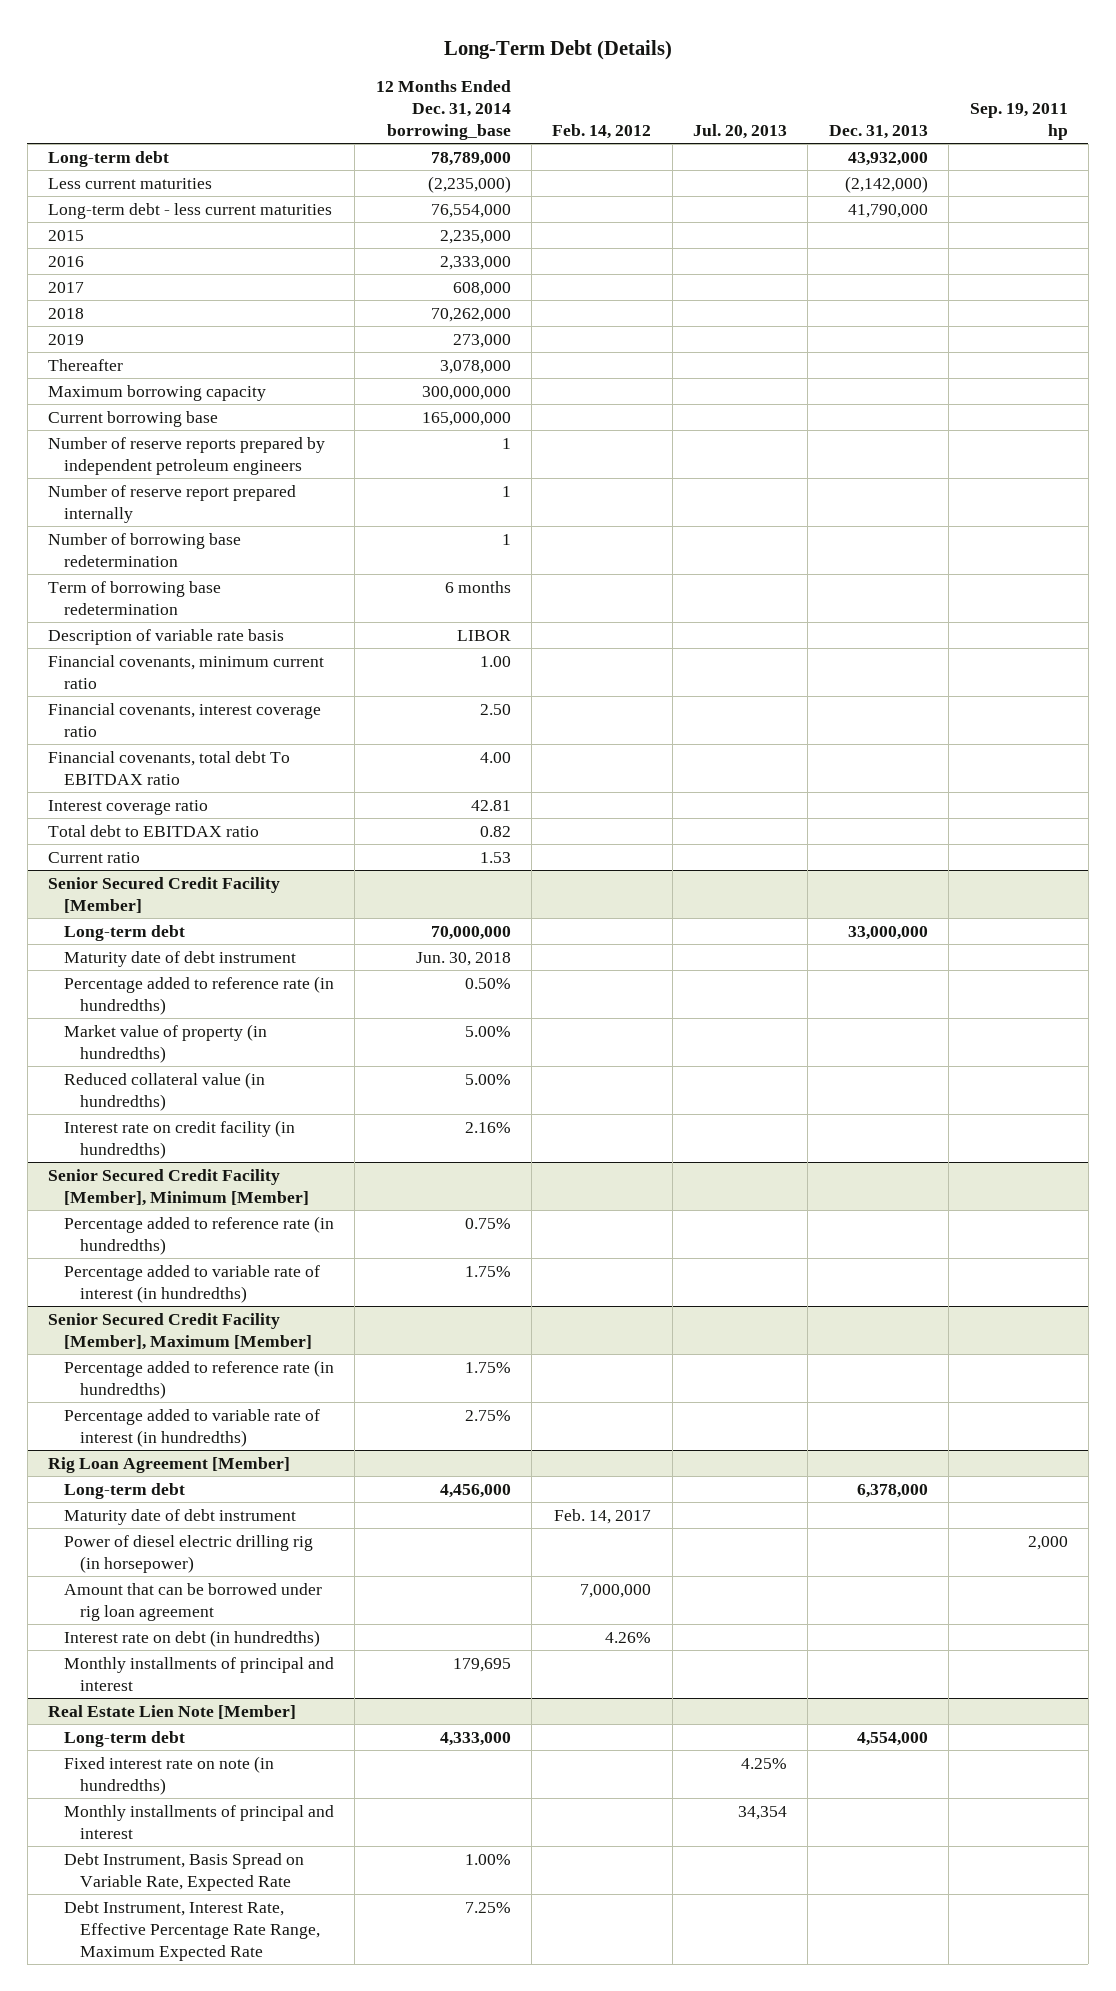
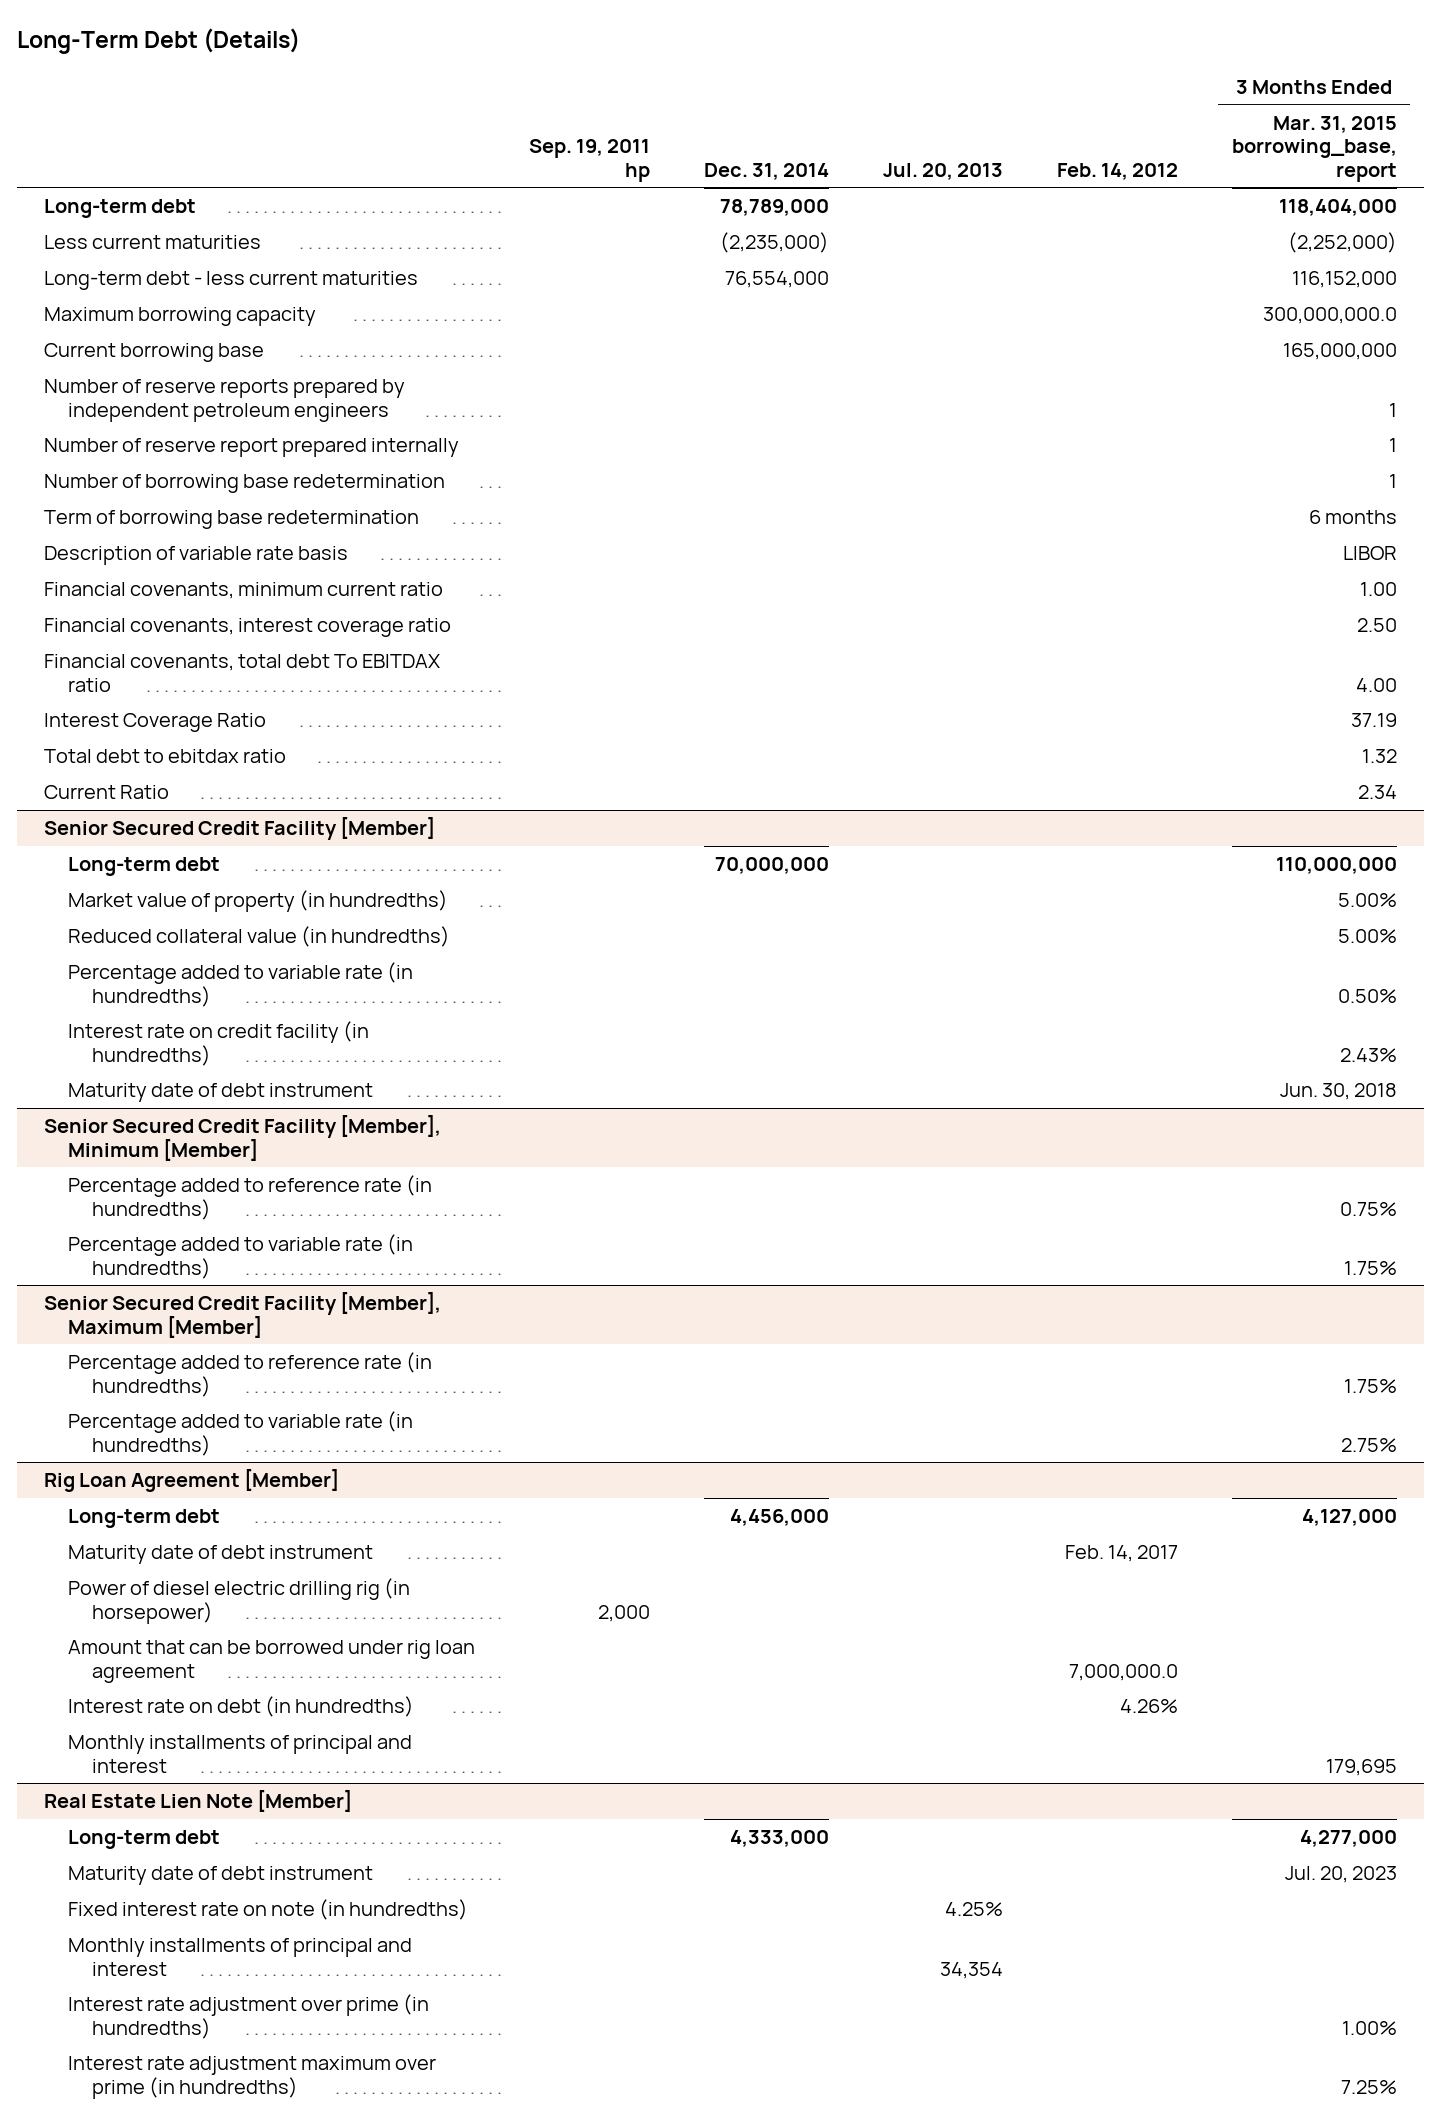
- | 12 Months Ended Dec. 31, 2014 borrowing_base | Feb. 14, 2012 | Jul. 20, 2013 | Dec. 31, 2013 | Sep. 19, 2011 hp
+ | Sep. 19, 2011 hp | Dec. 31, 2014 | Jul. 20, 2013 | Feb. 14, 2012 | 3 Months Ended Mar. 31, 2015 borrowing_base, report
- 2015 | 2,235,000 | | | |
- 2016 | 2,333,000 | | | |
- 2017 | 608,000 | | | |
- 2018 | 70,262,000 | | | |
- 2019 | 273,000 | | | |
- Thereafter | 3,078,000 | | | |
- Interest coverage ratio | 42.81 | | | |
- Total debt to EBITDAX ratio | 0.82 | | | |
- Current ratio | 1.53 | | | |
+ Interest Coverage Ratio | | | | | 37.19
+ Total debt to ebitdax ratio | | | | | 1.32
+ Current Ratio | | | | | 2.34
@ Senior Secured Credit Facility [Member]
- Percentage added to reference rate (in hundredths) | 0.50% | | | |
+ Percentage added to variable rate (in hundredths) | | | | | 0.50%
moved down: Maturity date of debt instrument | | | | | Jun. 30, 2018
@ Senior Secured Credit Facility [Member], Minimum [Member]
- Percentage added to variable rate of interest (in hundredths) | 1.75% | | | |
+ Percentage added to variable rate (in hundredths) | | | | | 1.75%
@ Senior Secured Credit Facility [Member], Maximum [Member]
- Percentage added to variable rate of interest (in hundredths) | 2.75% | | | |
+ Percentage added to variable rate (in hundredths) | | | | | 2.75%
@ Rig Loan Agreement [Member]
- Amount that can be borrowed under rig loan agreement | | 7,000,000 | | |
+ Amount that can be borrowed under rig loan agreement | | | | 7,000,000.0 |
@ Real Estate Lien Note [Member]
+ Maturity date of debt instrument | | | | | Jul. 20, 2023
- Debt Instrument, Basis Spread on Variable Rate, Expected Rate | 1.00% | | | |
- Debt Instrument, Interest Rate, Effective Percentage Rate Range, Maximum Expected Rate | 7.25% | | | |
+ Interest rate adjustment over prime (in hundredths) | | | | | 1.00%
+ Interest rate adjustment maximum over prime (in hundredths) | | | | | 7.25%

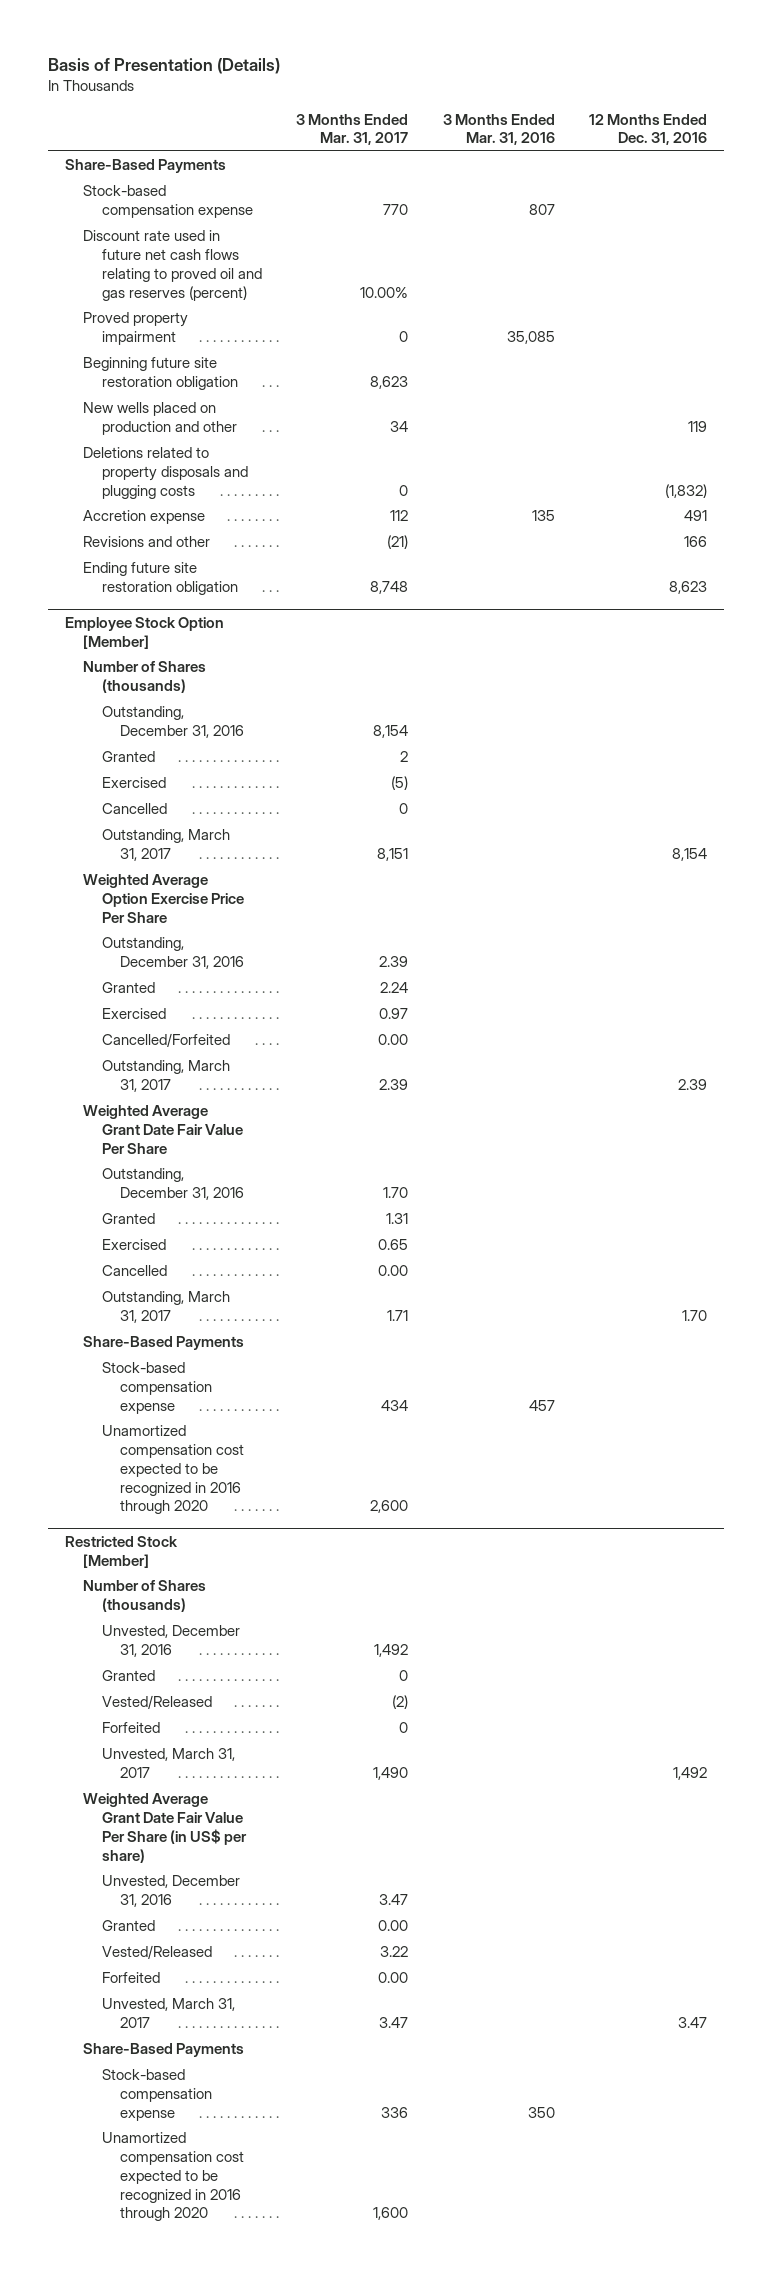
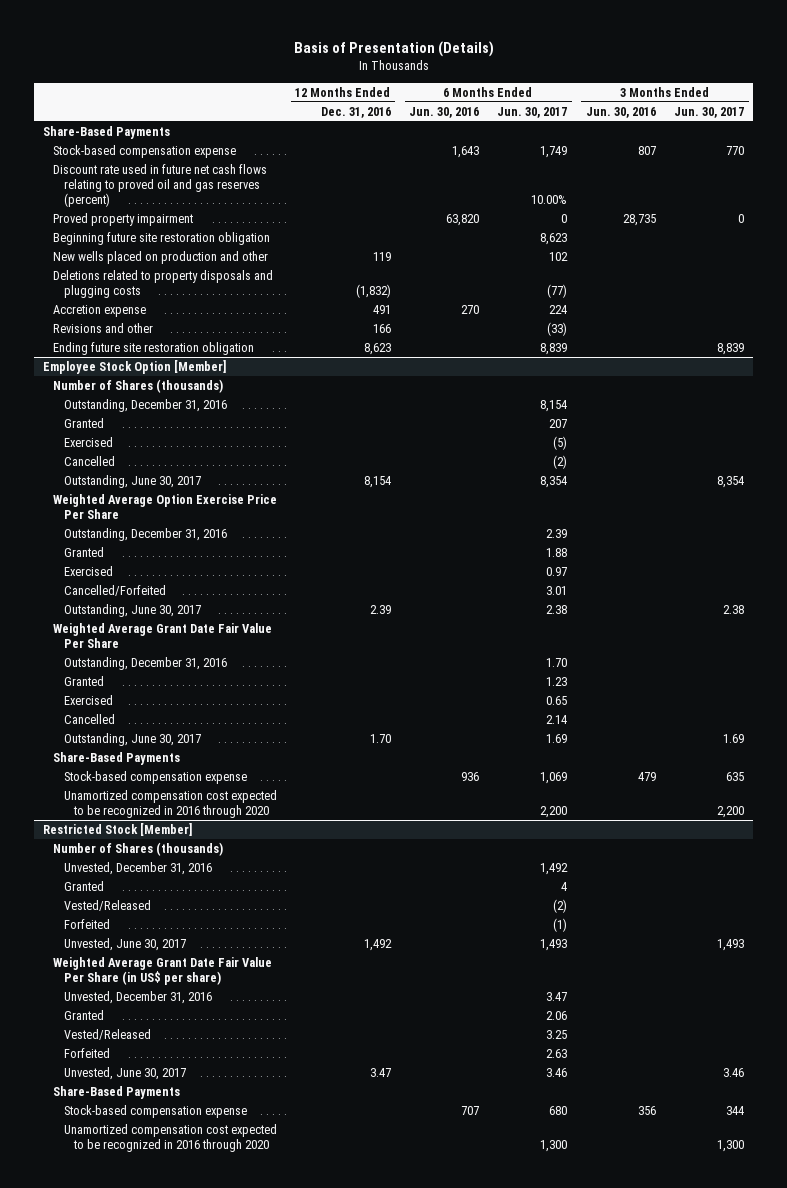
- | 3 Months Ended Mar. 31, 2017 | 3 Months Ended Mar. 31, 2016 | 12 Months Ended Dec. 31, 2016
+ | 12 Months Ended Dec. 31, 2016 | 6 Months Ended Jun. 30, 2016 | 6 Months Ended Jun. 30, 2017 | 3 Months Ended Jun. 30, 2016 | 3 Months Ended Jun. 30, 2017
@ Employee Stock Option [Member]
- Outstanding, March 31, 2017 | 8,151 | | 8,154
+ Outstanding, June 30, 2017 | 8,154 | | 8,354 | | 8,354
- Outstanding, March 31, 2017 | 2.39 | | 2.39
+ Outstanding, June 30, 2017 | 2.39 | | 2.38 | | 2.38
- Outstanding, March 31, 2017 | 1.71 | | 1.70
+ Outstanding, June 30, 2017 | 1.70 | | 1.69 | | 1.69
@ Restricted Stock [Member]
- Unvested, March 31, 2017 | 1,490 | | 1,492
+ Unvested, June 30, 2017 | 1,492 | | 1,493 | | 1,493
- Unvested, March 31, 2017 | 3.47 | | 3.47
+ Unvested, June 30, 2017 | 3.47 | | 3.46 | | 3.46

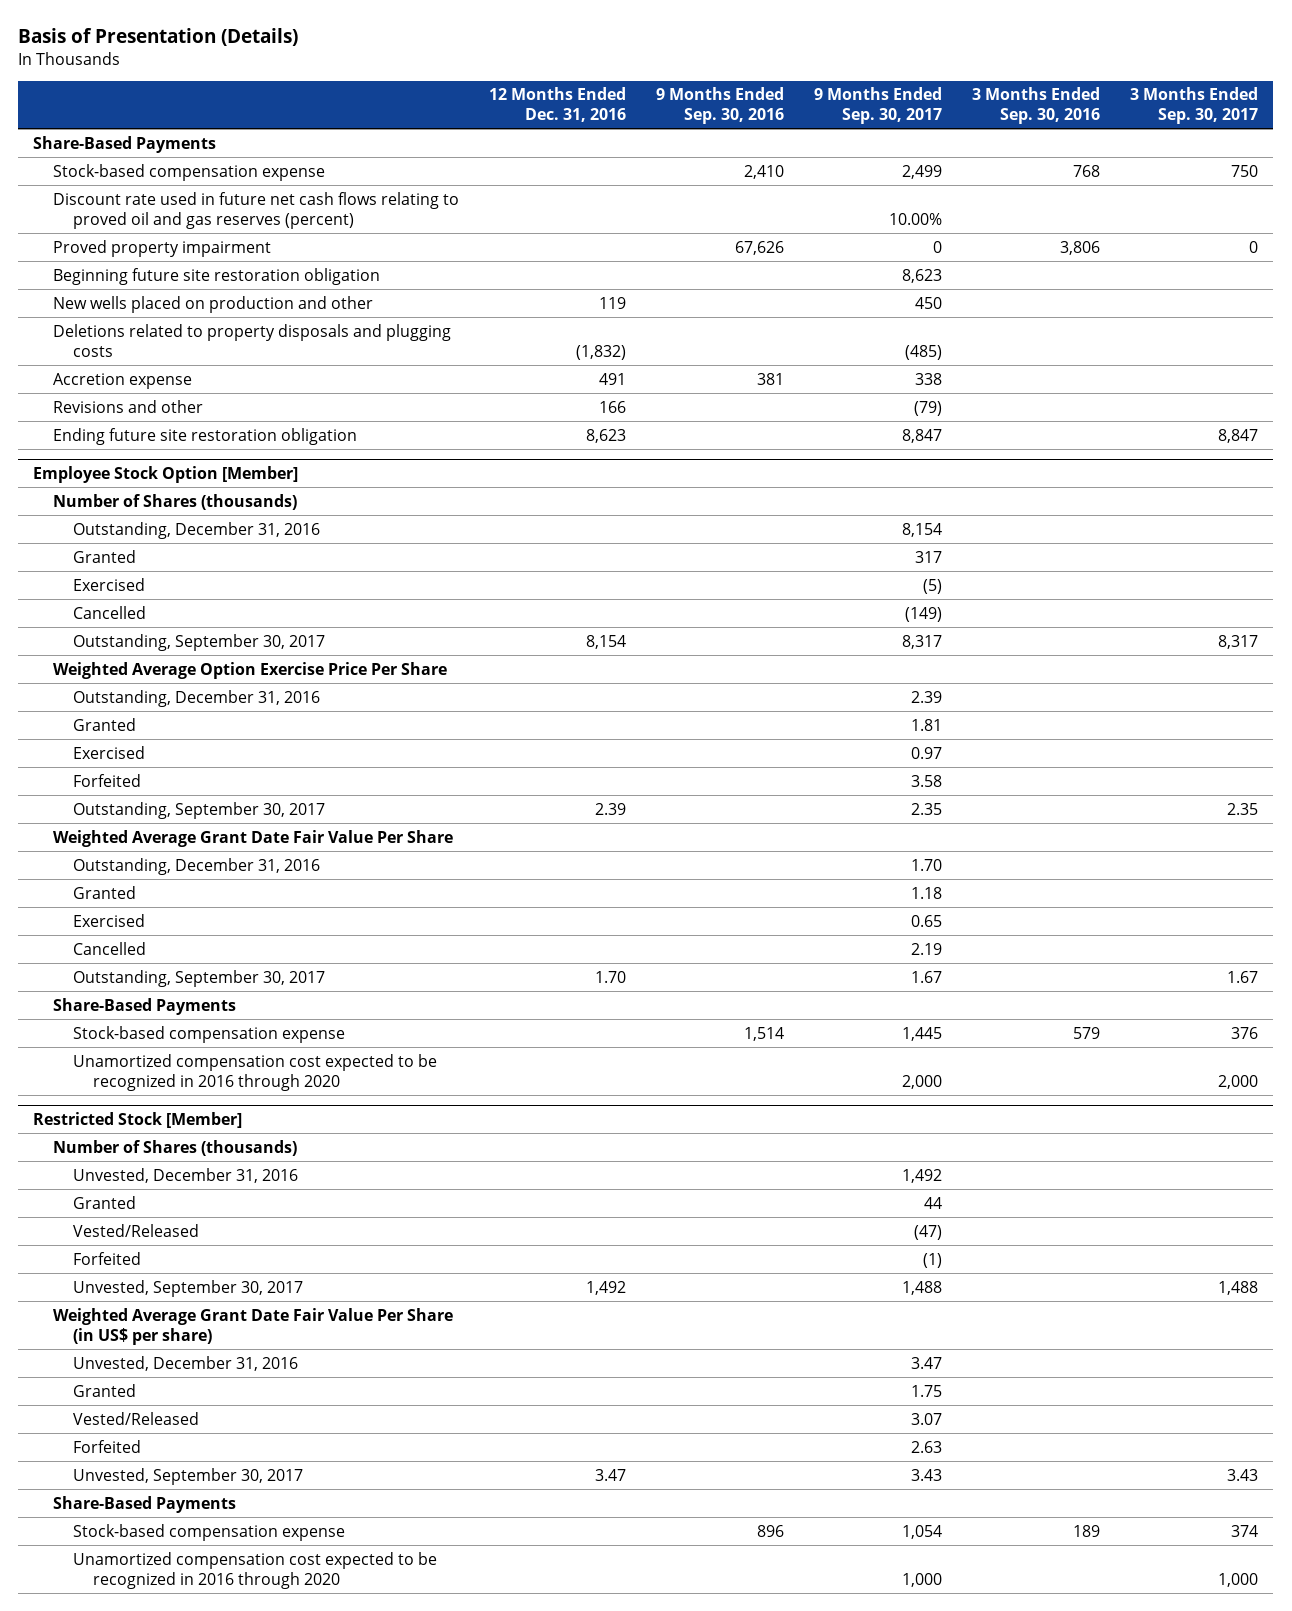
- | 12 Months Ended Dec. 31, 2016 | 6 Months Ended Jun. 30, 2016 | 6 Months Ended Jun. 30, 2017 | 3 Months Ended Jun. 30, 2016 | 3 Months Ended Jun. 30, 2017
+ | 12 Months Ended Dec. 31, 2016 | 9 Months Ended Sep. 30, 2016 | 9 Months Ended Sep. 30, 2017 | 3 Months Ended Sep. 30, 2016 | 3 Months Ended Sep. 30, 2017
@ Employee Stock Option [Member]
- Outstanding, June 30, 2017 | 8,154 | | 8,354 | | 8,354
+ Outstanding, September 30, 2017 | 8,154 | | 8,317 | | 8,317
- Cancelled/Forfeited | | | 3.01 | |
- Outstanding, June 30, 2017 | 2.39 | | 2.38 | | 2.38
+ Forfeited | | | 3.58 | |
+ Outstanding, September 30, 2017 | 2.39 | | 2.35 | | 2.35
- Outstanding, June 30, 2017 | 1.70 | | 1.69 | | 1.69
+ Outstanding, September 30, 2017 | 1.70 | | 1.67 | | 1.67
@ Restricted Stock [Member]
- Unvested, June 30, 2017 | 1,492 | | 1,493 | | 1,493
+ Unvested, September 30, 2017 | 1,492 | | 1,488 | | 1,488
- Unvested, June 30, 2017 | 3.47 | | 3.46 | | 3.46
+ Unvested, September 30, 2017 | 3.47 | | 3.43 | | 3.43

